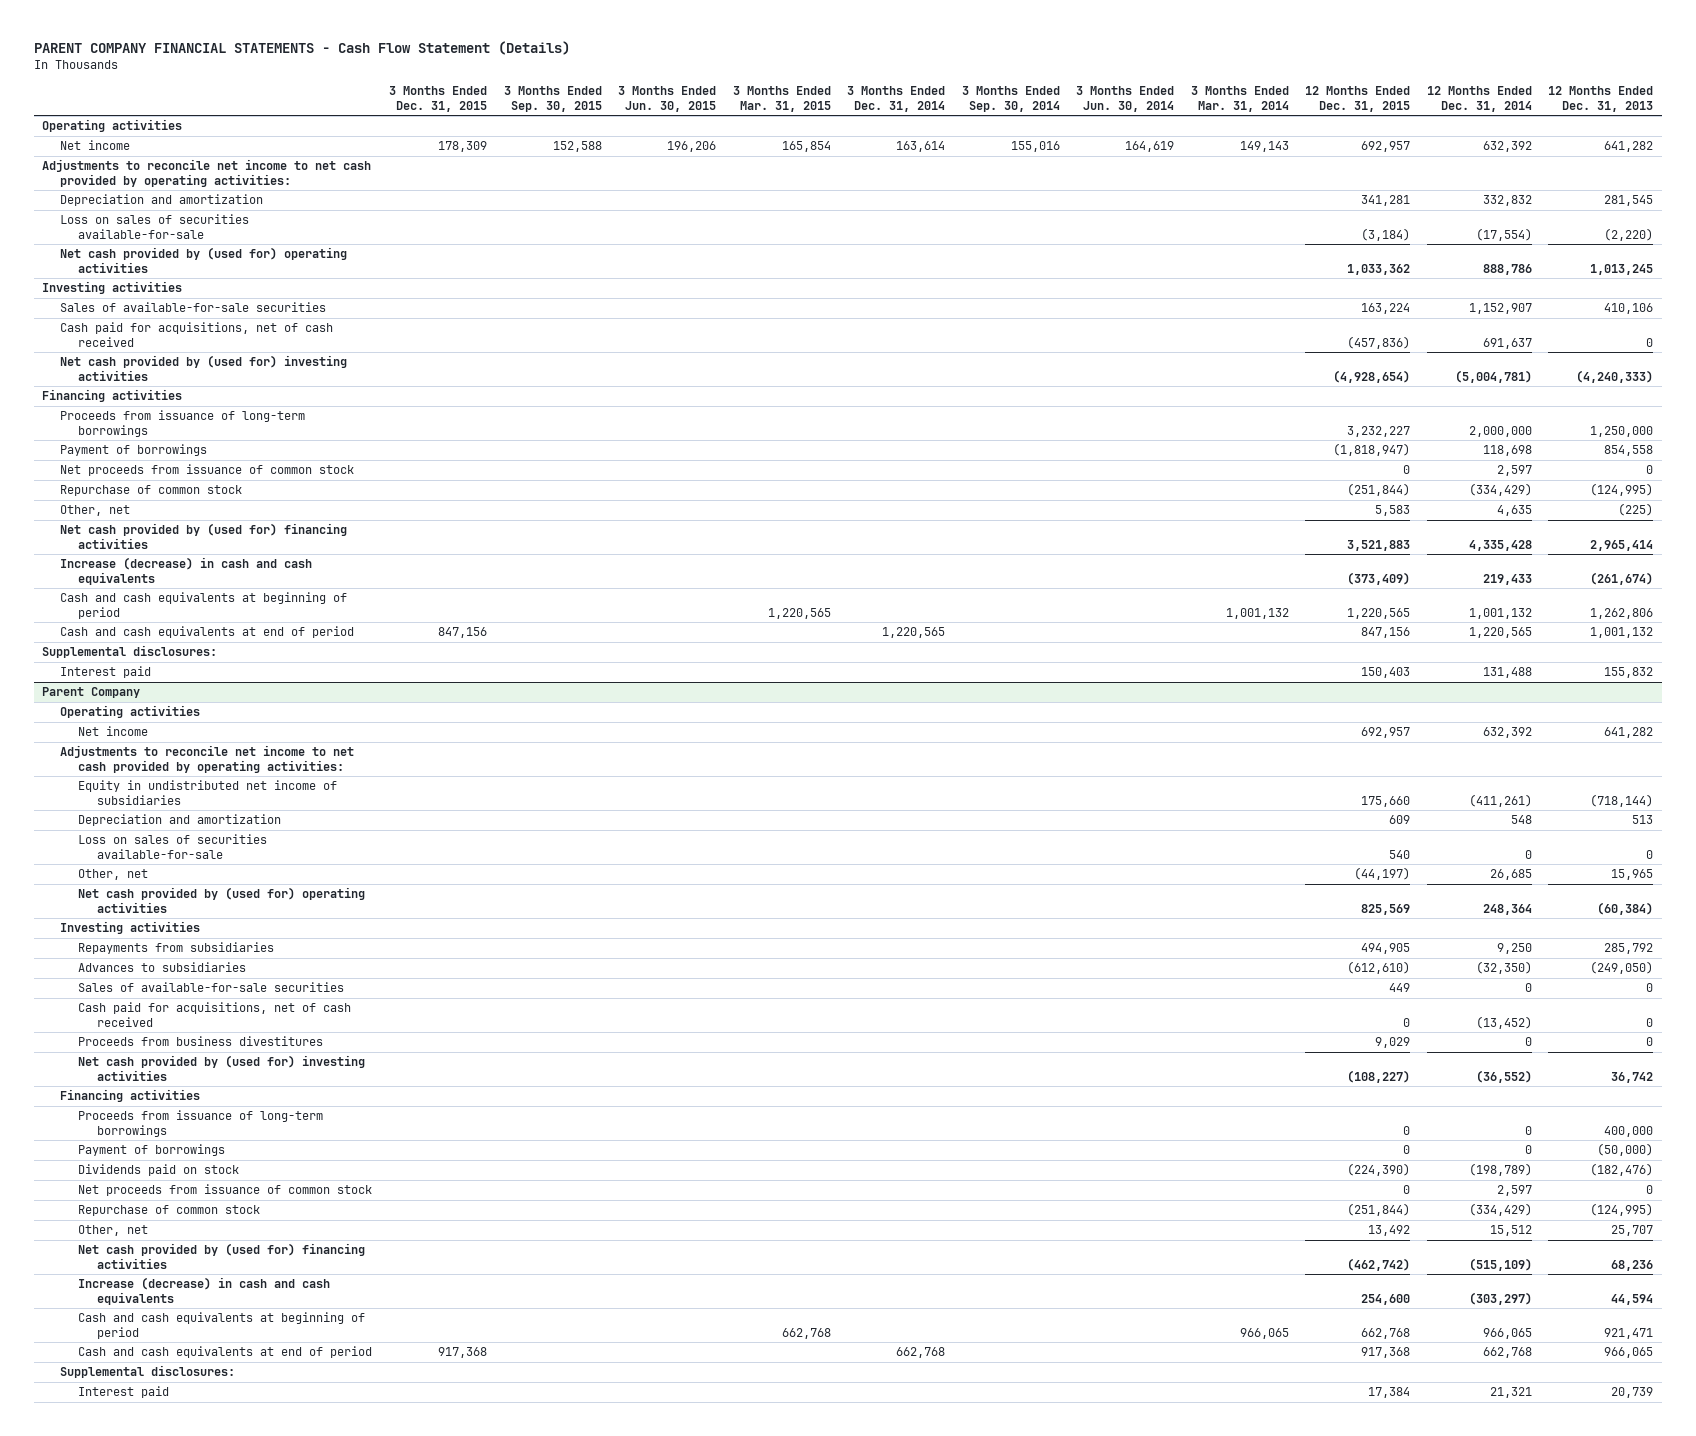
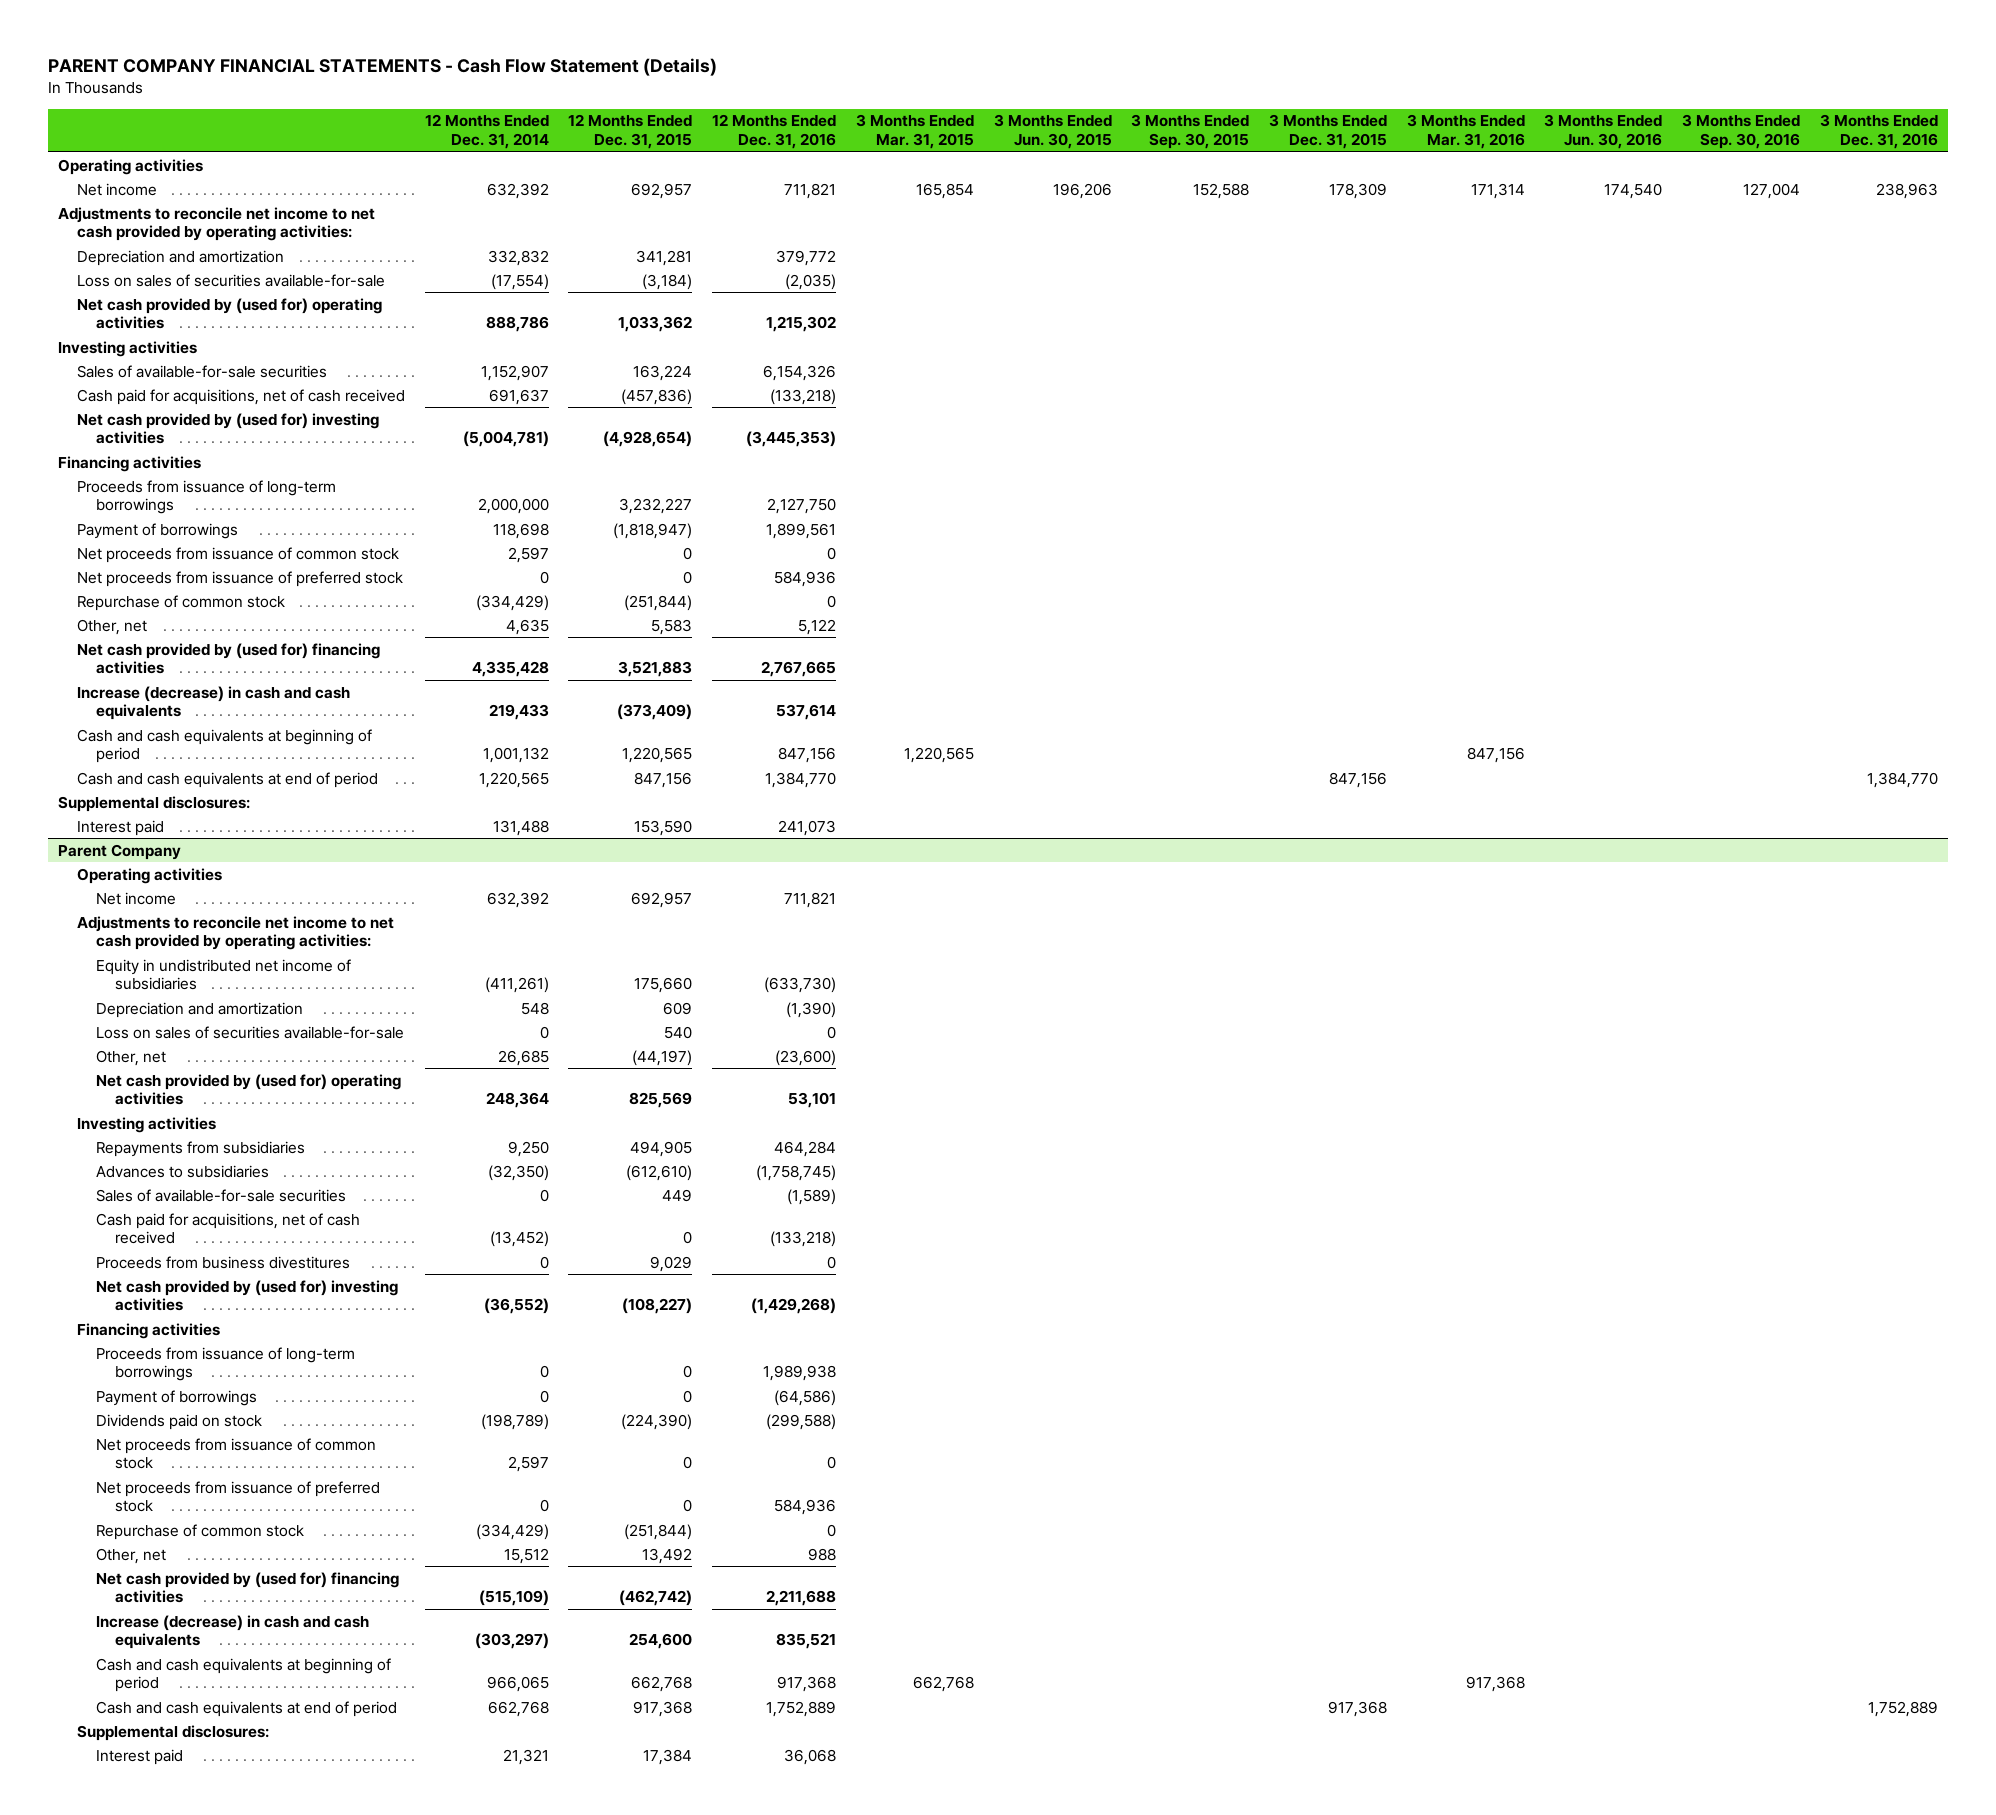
- | 3 Months Ended Dec. 31, 2015 | 3 Months Ended Sep. 30, 2015 | 3 Months Ended Jun. 30, 2015 | 3 Months Ended Mar. 31, 2015 | 3 Months Ended Dec. 31, 2014 | 3 Months Ended Sep. 30, 2014 | 3 Months Ended Jun. 30, 2014 | 3 Months Ended Mar. 31, 2014 | 12 Months Ended Dec. 31, 2015 | 12 Months Ended Dec. 31, 2014 | 12 Months Ended Dec. 31, 2013
+ | 12 Months Ended Dec. 31, 2014 | 12 Months Ended Dec. 31, 2015 | 12 Months Ended Dec. 31, 2016 | 3 Months Ended Mar. 31, 2015 | 3 Months Ended Jun. 30, 2015 | 3 Months Ended Sep. 30, 2015 | 3 Months Ended Dec. 31, 2015 | 3 Months Ended Mar. 31, 2016 | 3 Months Ended Jun. 30, 2016 | 3 Months Ended Sep. 30, 2016 | 3 Months Ended Dec. 31, 2016
+ Net proceeds from issuance of preferred stock | 0 | 0 | 584,936 | | | | | | | |
- Interest paid | | | | | | | | | 150,403 | 131,488 | 155,832
+ Interest paid | 131,488 | 153,590 | 241,073 | | | | | | | |
@ Parent Company
+ Net proceeds from issuance of preferred stock | 0 | 0 | 584,936 | | | | | | | |

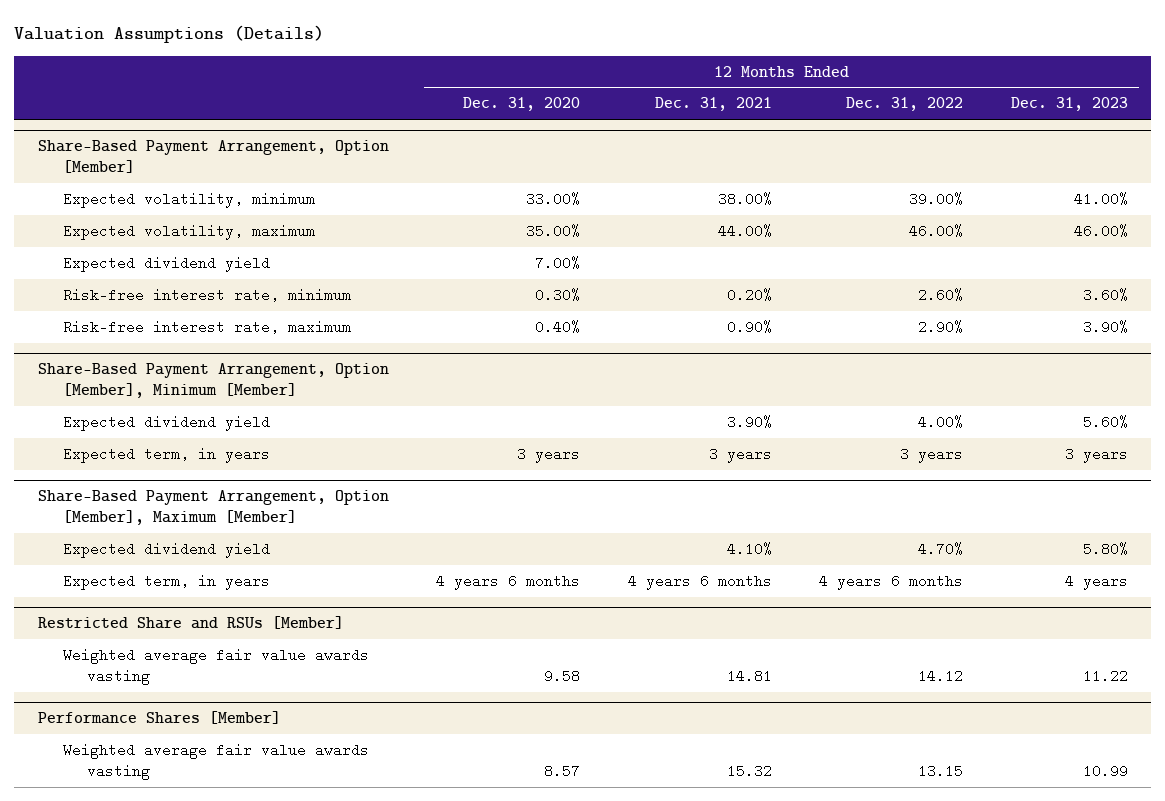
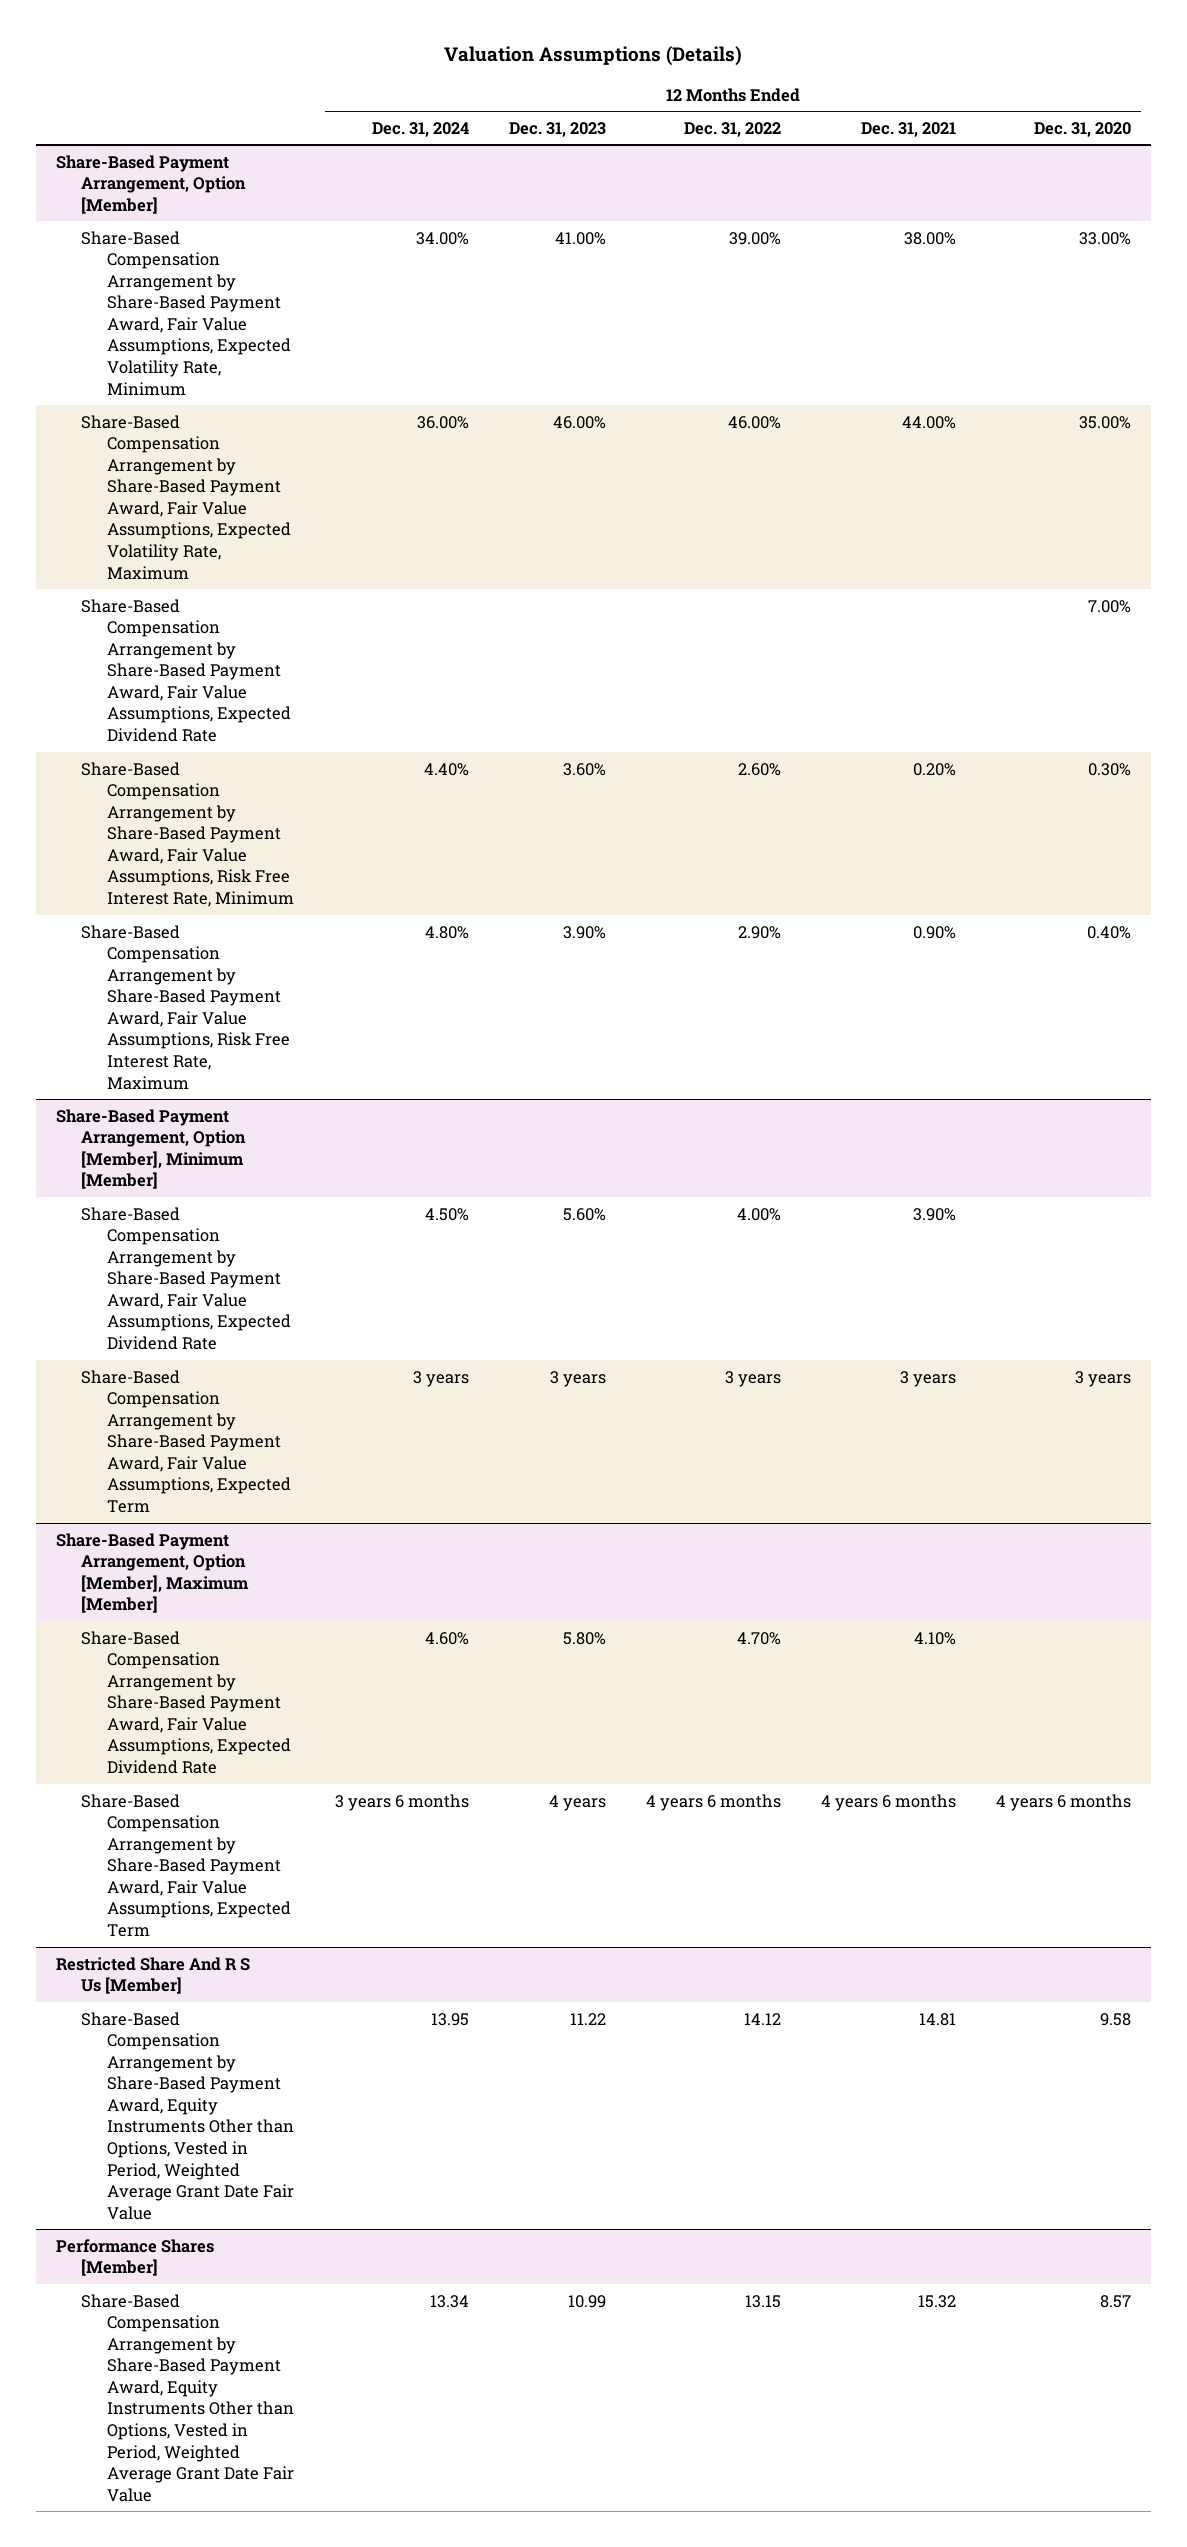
- | 12 Months Ended Dec. 31, 2020 | 12 Months Ended Dec. 31, 2021 | 12 Months Ended Dec. 31, 2022 | 12 Months Ended Dec. 31, 2023
+ | 12 Months Ended Dec. 31, 2024 | 12 Months Ended Dec. 31, 2023 | 12 Months Ended Dec. 31, 2022 | 12 Months Ended Dec. 31, 2021 | 12 Months Ended Dec. 31, 2020
@ Share-Based Payment Arrangement, Option [Member]
- Expected volatility, minimum | 33.00% | 38.00% | 39.00% | 41.00%
- Expected volatility, maximum | 35.00% | 44.00% | 46.00% | 46.00%
- Expected dividend yield | 7.00% | | |
- Risk-free interest rate, minimum | 0.30% | 0.20% | 2.60% | 3.60%
- Risk-free interest rate, maximum | 0.40% | 0.90% | 2.90% | 3.90%
+ Share-Based Compensation Arrangement by Share-Based Payment Award, Fair Value Assumptions, Expected Volatility Rate, Minimum | 34.00% | 41.00% | 39.00% | 38.00% | 33.00%
+ Share-Based Compensation Arrangement by Share-Based Payment Award, Fair Value Assumptions, Expected Volatility Rate, Maximum | 36.00% | 46.00% | 46.00% | 44.00% | 35.00%
+ Share-Based Compensation Arrangement by Share-Based Payment Award, Fair Value Assumptions, Expected Dividend Rate | | | | | 7.00%
+ Share-Based Compensation Arrangement by Share-Based Payment Award, Fair Value Assumptions, Risk Free Interest Rate, Minimum | 4.40% | 3.60% | 2.60% | 0.20% | 0.30%
+ Share-Based Compensation Arrangement by Share-Based Payment Award, Fair Value Assumptions, Risk Free Interest Rate, Maximum | 4.80% | 3.90% | 2.90% | 0.90% | 0.40%
@ Share-Based Payment Arrangement, Option [Member], Minimum [Member]
- Expected dividend yield | | 3.90% | 4.00% | 5.60%
- Expected term, in years | 3 years | 3 years | 3 years | 3 years
+ Share-Based Compensation Arrangement by Share-Based Payment Award, Fair Value Assumptions, Expected Dividend Rate | 4.50% | 5.60% | 4.00% | 3.90% |
+ Share-Based Compensation Arrangement by Share-Based Payment Award, Fair Value Assumptions, Expected Term | 3 years | 3 years | 3 years | 3 years | 3 years
@ Share-Based Payment Arrangement, Option [Member], Maximum [Member]
- Expected dividend yield | | 4.10% | 4.70% | 5.80%
- Expected term, in years | 4 years 6 months | 4 years 6 months | 4 years 6 months | 4 years
- Restricted Share and RSUs [Member]
- Weighted average fair value awards vasting | 9.58 | 14.81 | 14.12 | 11.22
@ Share-Based Payment Arrangement, Option [Member], Maximum [Member]
+ Share-Based Compensation Arrangement by Share-Based Payment Award, Fair Value Assumptions, Expected Dividend Rate | 4.60% | 5.80% | 4.70% | 4.10% |
+ Share-Based Compensation Arrangement by Share-Based Payment Award, Fair Value Assumptions, Expected Term | 3 years 6 months | 4 years | 4 years 6 months | 4 years 6 months | 4 years 6 months
+ Restricted Share And R S Us [Member]
+ Share-Based Compensation Arrangement by Share-Based Payment Award, Equity Instruments Other than Options, Vested in Period, Weighted Average Grant Date Fair Value | 13.95 | 11.22 | 14.12 | 14.81 | 9.58
@ Performance Shares [Member]
- Weighted average fair value awards vasting | 8.57 | 15.32 | 13.15 | 10.99
+ Share-Based Compensation Arrangement by Share-Based Payment Award, Equity Instruments Other than Options, Vested in Period, Weighted Average Grant Date Fair Value | 13.34 | 10.99 | 13.15 | 15.32 | 8.57

